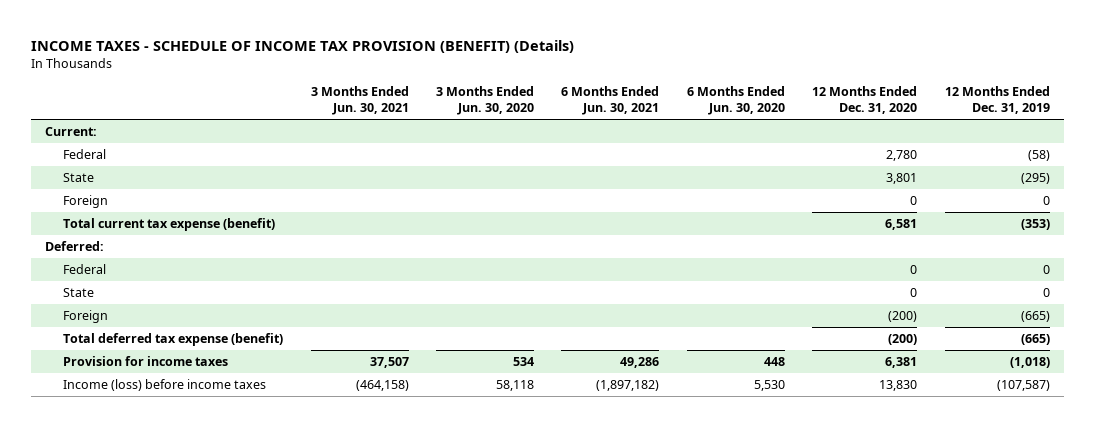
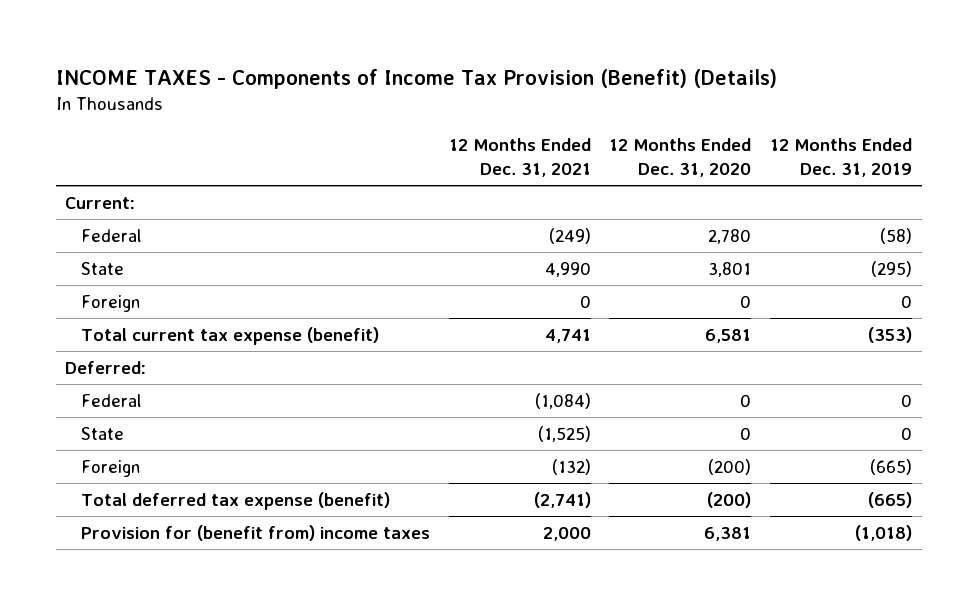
- INCOME TAXES - SCHEDULE OF INCOME TAX PROVISION (BENEFIT) (Details)
+ INCOME TAXES - Components of Income Tax Provision (Benefit) (Details)
- | 3 Months Ended Jun. 30, 2021 | 3 Months Ended Jun. 30, 2020 | 6 Months Ended Jun. 30, 2021 | 6 Months Ended Jun. 30, 2020 | 12 Months Ended Dec. 31, 2020 | 12 Months Ended Dec. 31, 2019
+ | 12 Months Ended Dec. 31, 2021 | 12 Months Ended Dec. 31, 2020 | 12 Months Ended Dec. 31, 2019
- Provision for income taxes | 37,507 | 534 | 49,286 | 448 | 6,381 | (1,018)
- Income (loss) before income taxes | (464,158) | 58,118 | (1,897,182) | 5,530 | 13,830 | (107,587)
+ Provision for (benefit from) income taxes | 2,000 | 6,381 | (1,018)

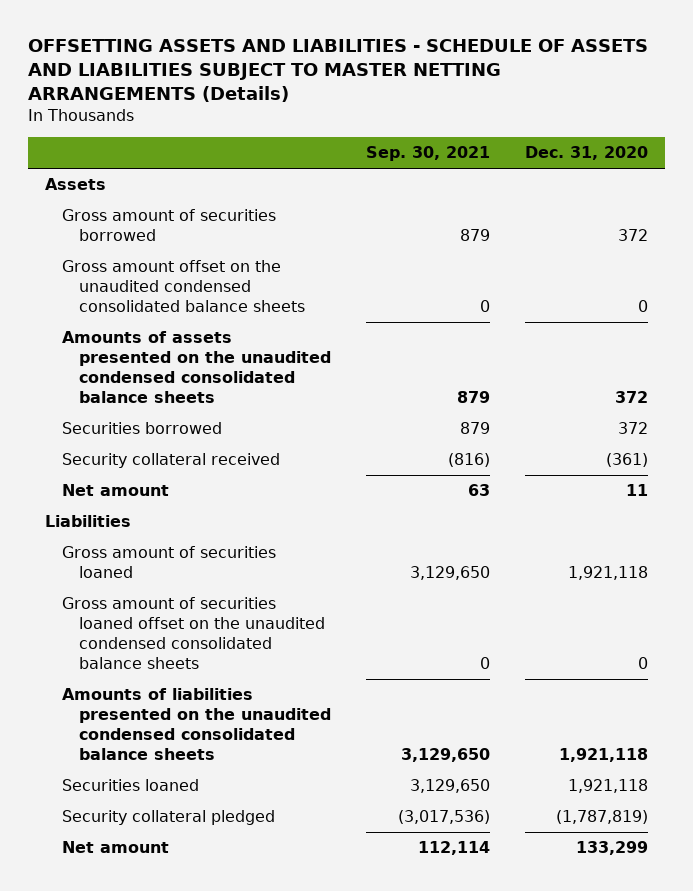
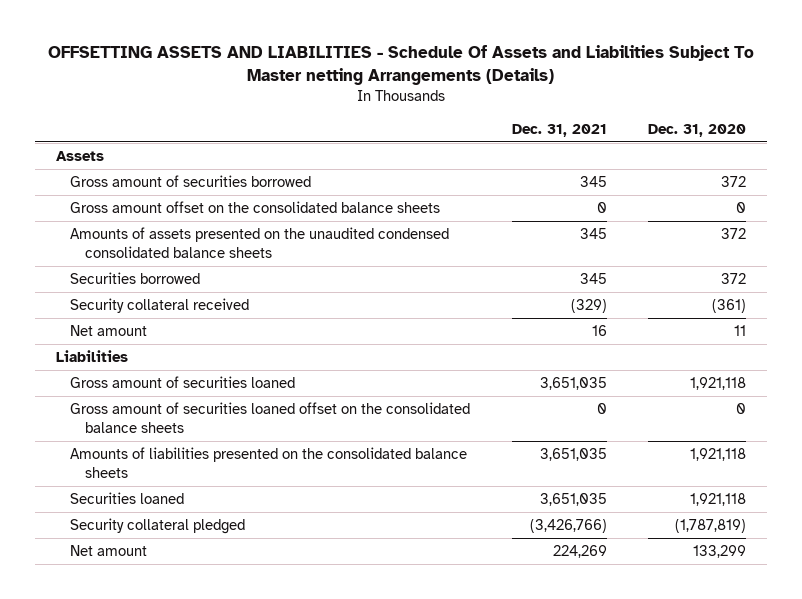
- OFFSETTING ASSETS AND LIABILITIES - SCHEDULE OF ASSETS AND LIABILITIES SUBJECT TO MASTER NETTING ARRANGEMENTS (Details)
+ OFFSETTING ASSETS AND LIABILITIES - Schedule Of Assets and Liabilities Subject To Master netting Arrangements (Details)
- | Sep. 30, 2021 | Dec. 31, 2020
+ | Dec. 31, 2021 | Dec. 31, 2020
- Gross amount offset on the unaudited condensed consolidated balance sheets | 0 | 0
+ Gross amount offset on the consolidated balance sheets | 0 | 0
- Gross amount of securities loaned offset on the unaudited condensed consolidated balance sheets | 0 | 0
- Amounts of liabilities presented on the unaudited condensed consolidated balance sheets | 3,129,650 | 1,921,118
+ Gross amount of securities loaned offset on the consolidated balance sheets | 0 | 0
+ Amounts of liabilities presented on the consolidated balance sheets | 3,651,035 | 1,921,118

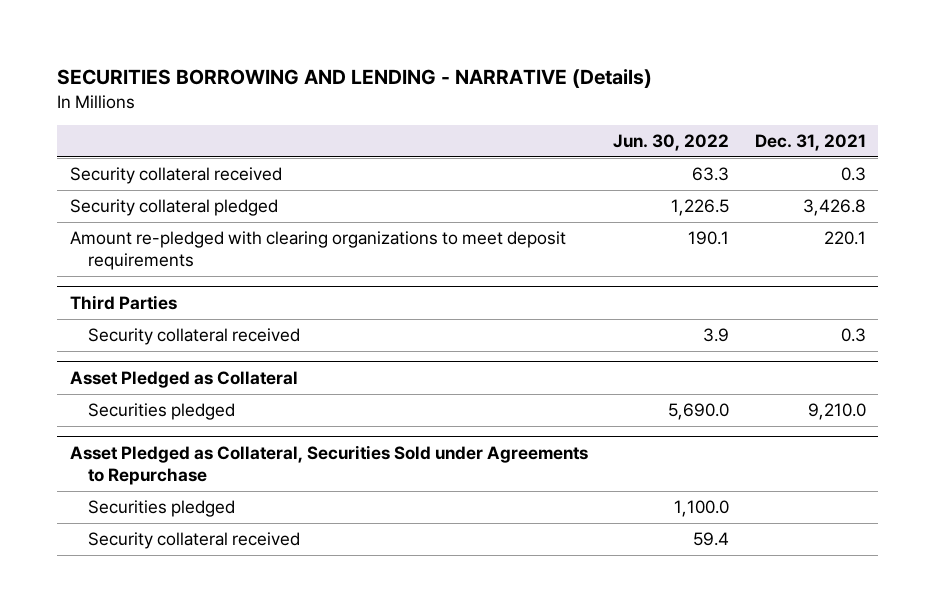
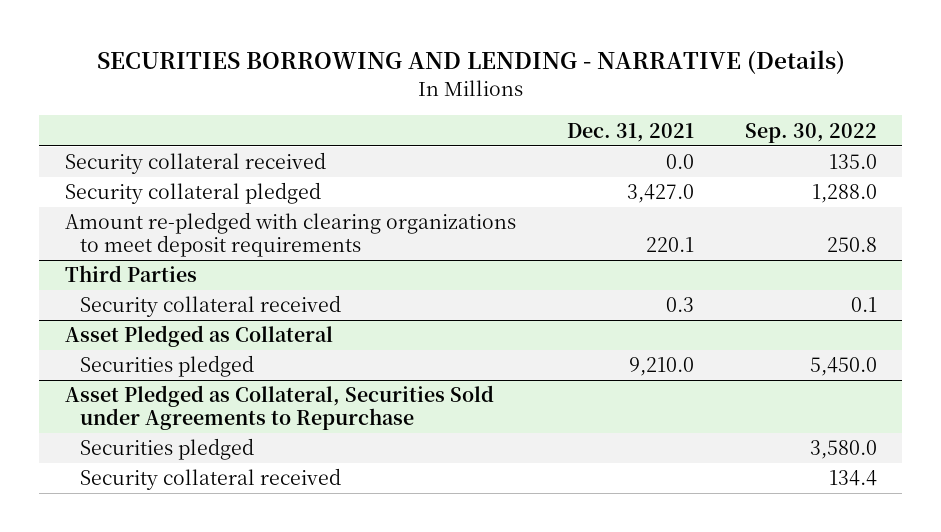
- | Jun. 30, 2022 | Dec. 31, 2021
+ | Dec. 31, 2021 | Sep. 30, 2022
- Security collateral received | 63.3 | 0.3
- Security collateral pledged | 1,226.5 | 3,426.8
+ Security collateral received | 0.0 | 135.0
+ Security collateral pledged | 3,427.0 | 1,288.0

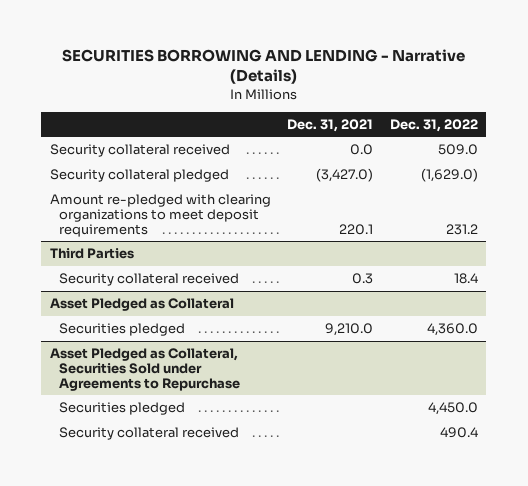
- SECURITIES BORROWING AND LENDING - NARRATIVE (Details)
+ SECURITIES BORROWING AND LENDING - Narrative (Details)
- | Dec. 31, 2021 | Sep. 30, 2022
+ | Dec. 31, 2021 | Dec. 31, 2022
- Security collateral pledged | 3,427.0 | 1,288.0
+ Security collateral pledged | (3,427.0) | (1,629.0)

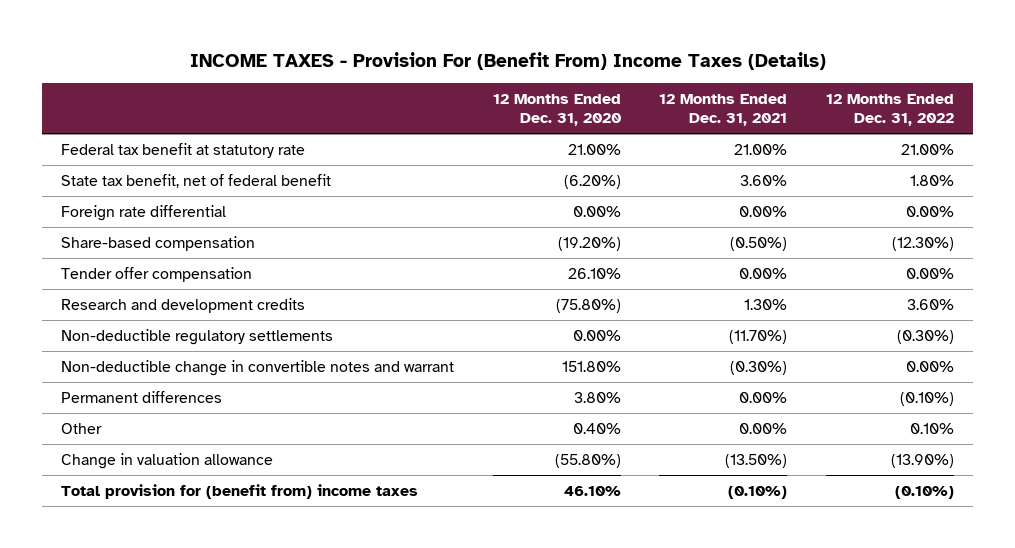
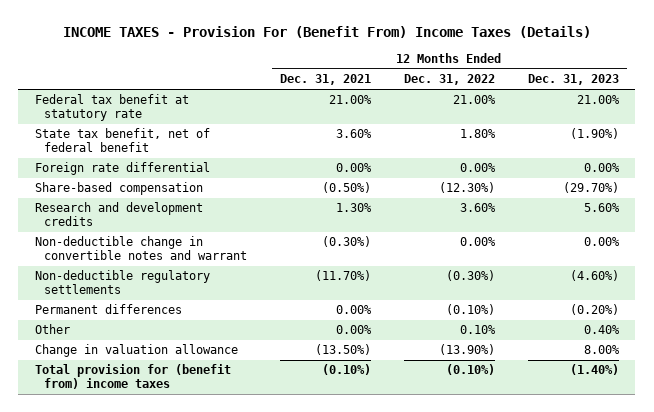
- | 12 Months Ended Dec. 31, 2020 | 12 Months Ended Dec. 31, 2021 | 12 Months Ended Dec. 31, 2022
+ | 12 Months Ended Dec. 31, 2021 | 12 Months Ended Dec. 31, 2022 | 12 Months Ended Dec. 31, 2023
- Tender offer compensation | 26.10% | 0.00% | 0.00%
moved down: Non-deductible regulatory settlements | (11.70%) | (0.30%) | (4.60%)

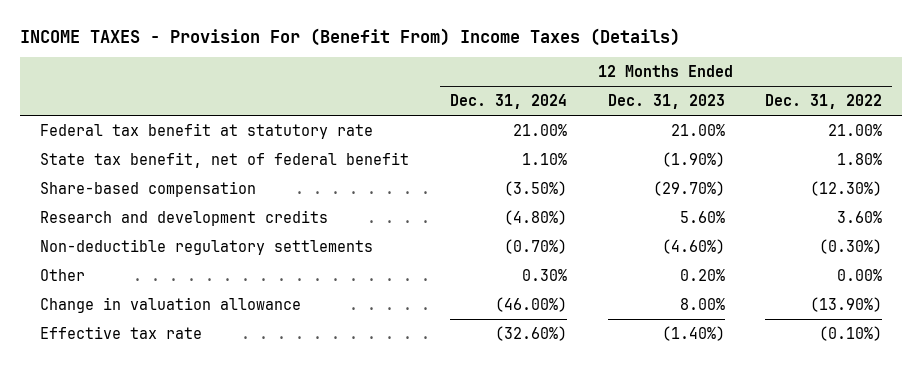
- | 12 Months Ended Dec. 31, 2021 | 12 Months Ended Dec. 31, 2022 | 12 Months Ended Dec. 31, 2023
+ | 12 Months Ended Dec. 31, 2024 | 12 Months Ended Dec. 31, 2023 | 12 Months Ended Dec. 31, 2022
- Foreign rate differential | 0.00% | 0.00% | 0.00%
- Non-deductible change in convertible notes and warrant | (0.30%) | 0.00% | 0.00%
- Permanent differences | 0.00% | (0.10%) | (0.20%)
- Other | 0.00% | 0.10% | 0.40%
+ Other | 0.30% | 0.20% | 0.00%
- Total provision for (benefit from) income taxes | (0.10%) | (0.10%) | (1.40%)
+ Effective tax rate | (32.60%) | (1.40%) | (0.10%)

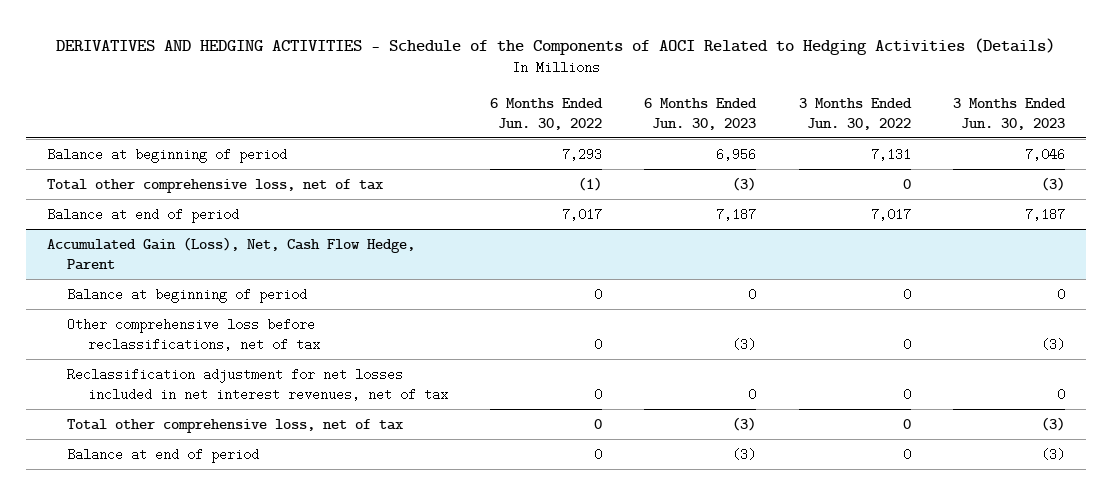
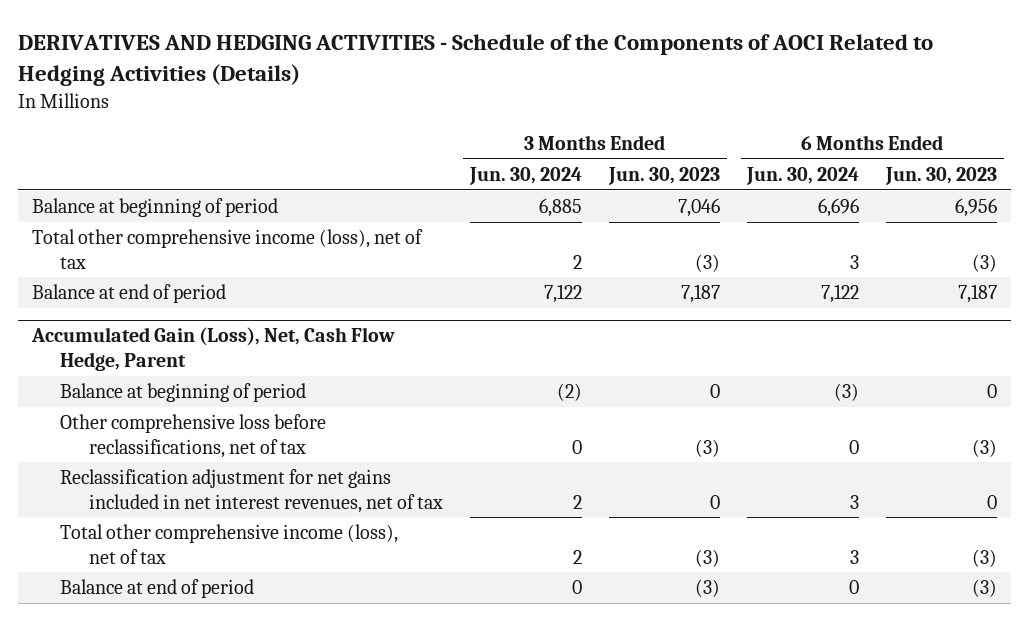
- | 6 Months Ended Jun. 30, 2022 | 6 Months Ended Jun. 30, 2023 | 3 Months Ended Jun. 30, 2022 | 3 Months Ended Jun. 30, 2023
+ | 3 Months Ended Jun. 30, 2024 | 3 Months Ended Jun. 30, 2023 | 6 Months Ended Jun. 30, 2024 | 6 Months Ended Jun. 30, 2023
- Total other comprehensive loss, net of tax | (1) | (3) | 0 | (3)
+ Total other comprehensive income (loss), net of tax | 2 | (3) | 3 | (3)
@ Accumulated Gain (Loss), Net, Cash Flow Hedge, Parent
- Reclassification adjustment for net losses included in net interest revenues, net of tax | 0 | 0 | 0 | 0
- Total other comprehensive loss, net of tax | 0 | (3) | 0 | (3)
+ Reclassification adjustment for net gains included in net interest revenues, net of tax | 2 | 0 | 3 | 0
+ Total other comprehensive income (loss), net of tax | 2 | (3) | 3 | (3)

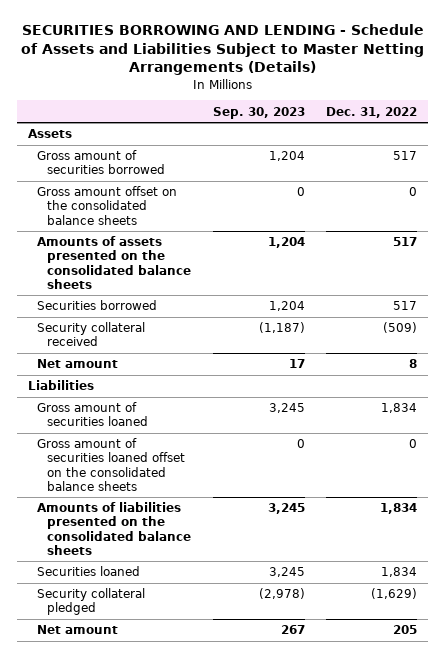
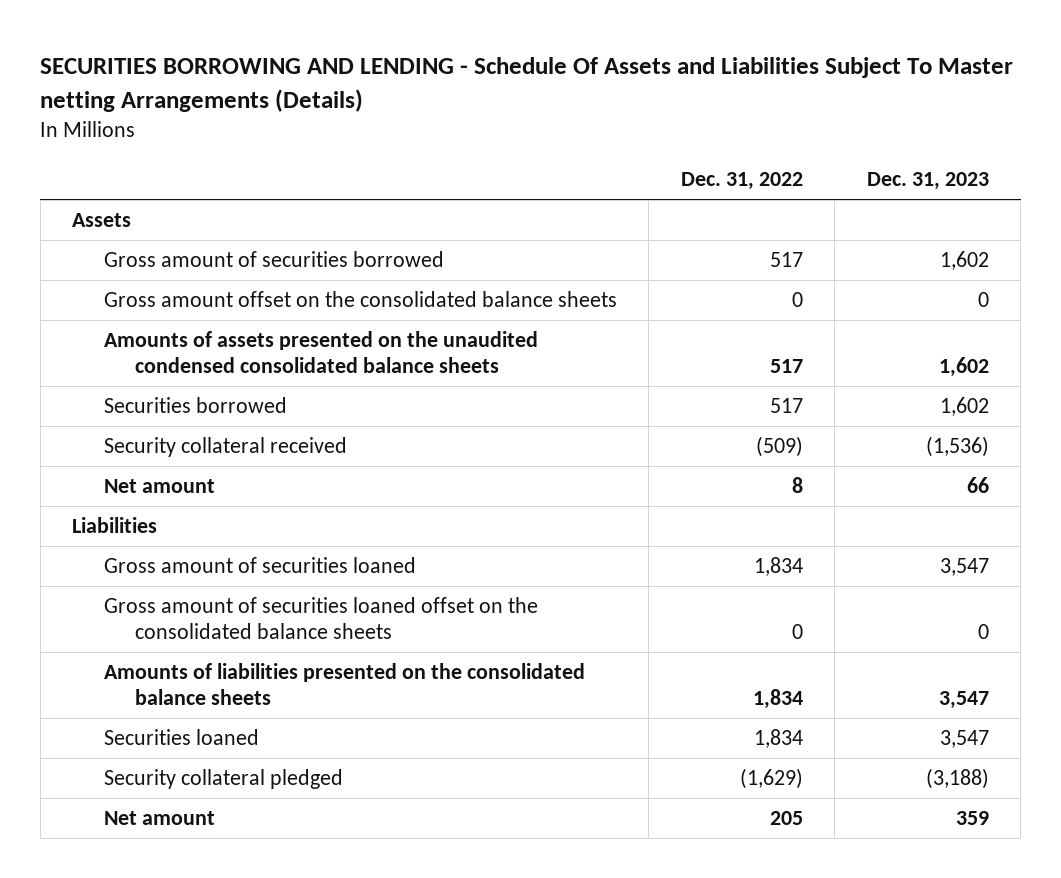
- SECURITIES BORROWING AND LENDING - Schedule of Assets and Liabilities Subject to Master Netting Arrangements (Details)
+ SECURITIES BORROWING AND LENDING - Schedule Of Assets and Liabilities Subject To Master netting Arrangements (Details)
- | Sep. 30, 2023 | Dec. 31, 2022
+ | Dec. 31, 2022 | Dec. 31, 2023
- Amounts of assets presented on the consolidated balance sheets | 1,204 | 517
+ Amounts of assets presented on the unaudited condensed consolidated balance sheets | 517 | 1,602

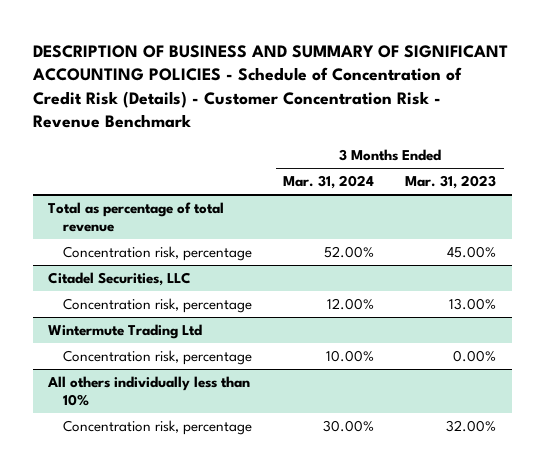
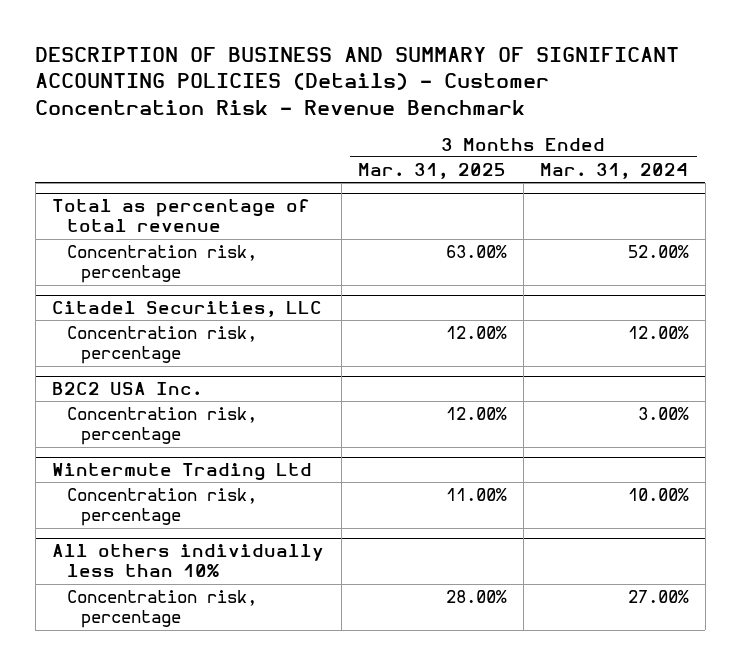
- DESCRIPTION OF BUSINESS AND SUMMARY OF SIGNIFICANT ACCOUNTING POLICIES - Schedule of Concentration of Credit Risk (Details) - Customer Concentration Risk - Revenue Benchmark
+ DESCRIPTION OF BUSINESS AND SUMMARY OF SIGNIFICANT ACCOUNTING POLICIES (Details) - Customer Concentration Risk - Revenue Benchmark
- | 3 Months Ended Mar. 31, 2024 | 3 Months Ended Mar. 31, 2023
+ | 3 Months Ended Mar. 31, 2025 | 3 Months Ended Mar. 31, 2024
+ B2C2 USA Inc.
+ Concentration risk, percentage | 12.00% | 3.00%
@ All others individually less than 10%
- Concentration risk, percentage | 30.00% | 32.00%
+ Concentration risk, percentage | 28.00% | 27.00%

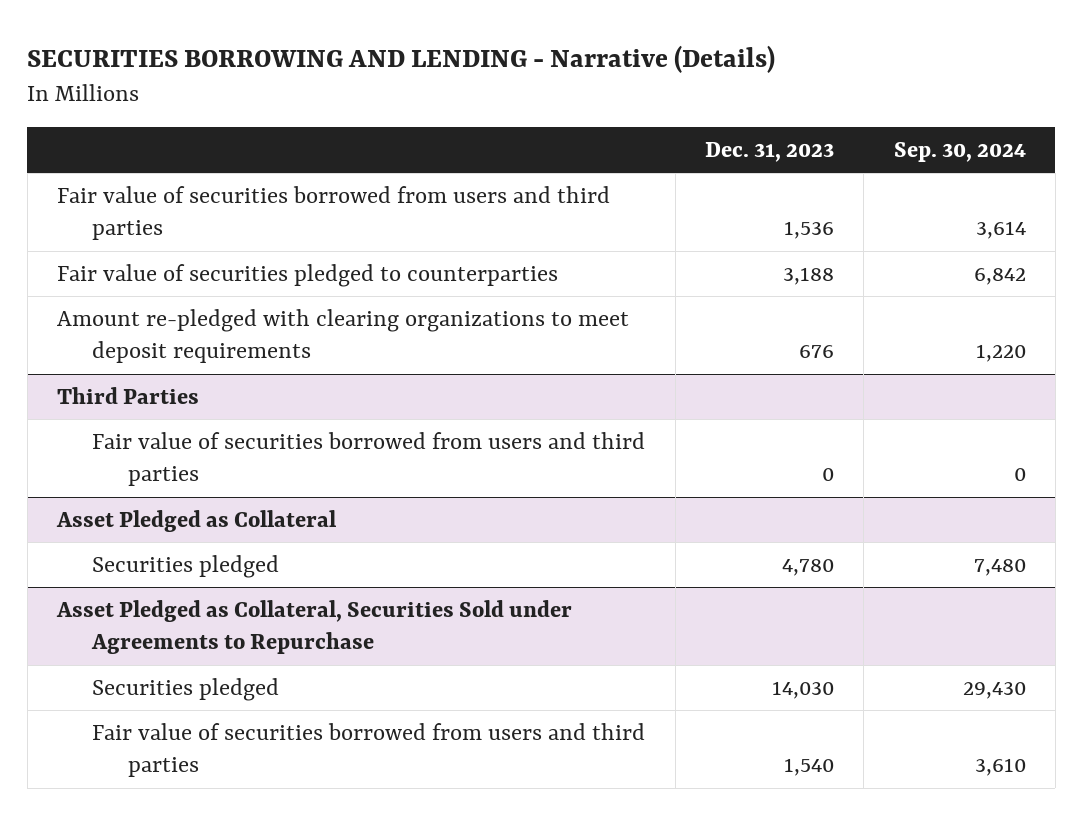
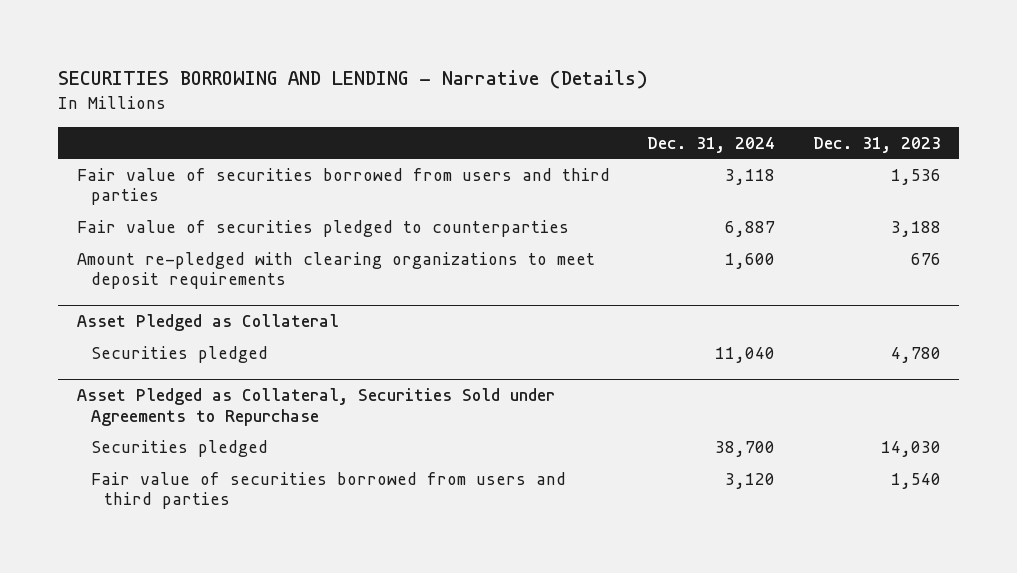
- | Dec. 31, 2023 | Sep. 30, 2024
+ | Dec. 31, 2024 | Dec. 31, 2023
- Third Parties
- Fair value of securities borrowed from users and third parties | 0 | 0

